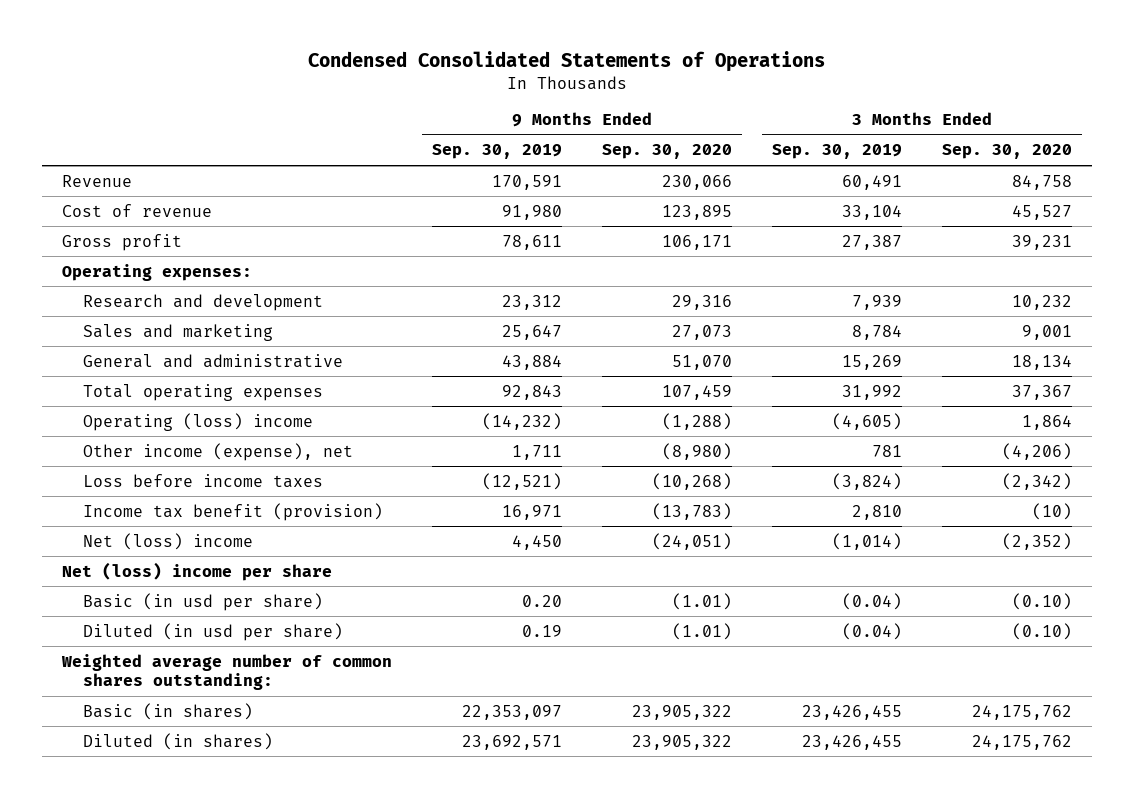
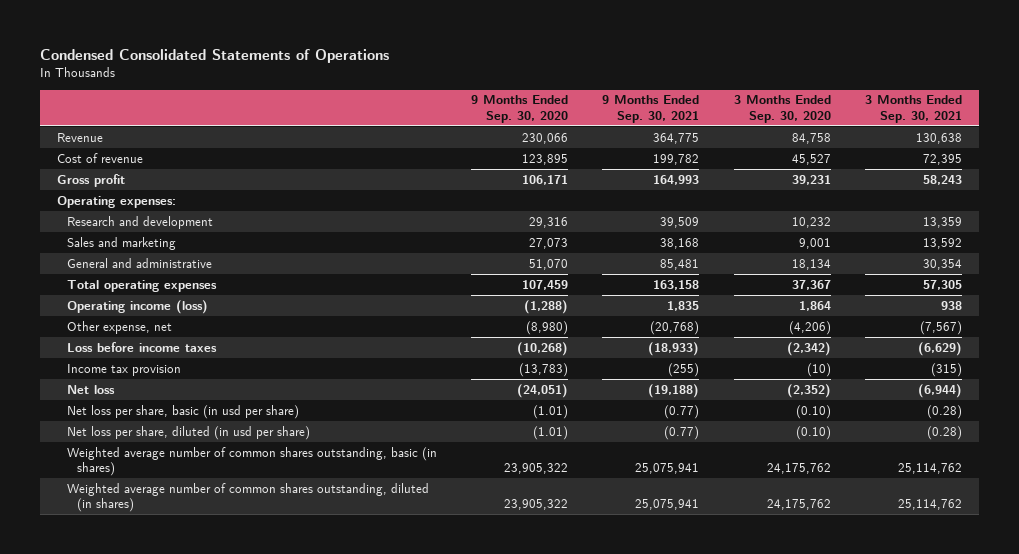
- | 9 Months Ended Sep. 30, 2019 | 9 Months Ended Sep. 30, 2020 | 3 Months Ended Sep. 30, 2019 | 3 Months Ended Sep. 30, 2020
+ | 9 Months Ended Sep. 30, 2020 | 9 Months Ended Sep. 30, 2021 | 3 Months Ended Sep. 30, 2020 | 3 Months Ended Sep. 30, 2021
- Operating (loss) income | (14,232) | (1,288) | (4,605) | 1,864
- Other income (expense), net | 1,711 | (8,980) | 781 | (4,206)
+ Operating income (loss) | (1,288) | 1,835 | 1,864 | 938
+ Other expense, net | (8,980) | (20,768) | (4,206) | (7,567)
- Income tax benefit (provision) | 16,971 | (13,783) | 2,810 | (10)
- Net (loss) income | 4,450 | (24,051) | (1,014) | (2,352)
- Net (loss) income per share
- Basic (in usd per share) | 0.20 | (1.01) | (0.04) | (0.10)
- Diluted (in usd per share) | 0.19 | (1.01) | (0.04) | (0.10)
- Weighted average number of common shares outstanding:
- Basic (in shares) | 22,353,097 | 23,905,322 | 23,426,455 | 24,175,762
- Diluted (in shares) | 23,692,571 | 23,905,322 | 23,426,455 | 24,175,762
+ Income tax provision | (13,783) | (255) | (10) | (315)
+ Net loss | (24,051) | (19,188) | (2,352) | (6,944)
+ Net loss per share, basic (in usd per share) | (1.01) | (0.77) | (0.10) | (0.28)
+ Net loss per share, diluted (in usd per share) | (1.01) | (0.77) | (0.10) | (0.28)
+ Weighted average number of common shares outstanding, basic (in shares) | 23,905,322 | 25,075,941 | 24,175,762 | 25,114,762
+ Weighted average number of common shares outstanding, diluted (in shares) | 23,905,322 | 25,075,941 | 24,175,762 | 25,114,762

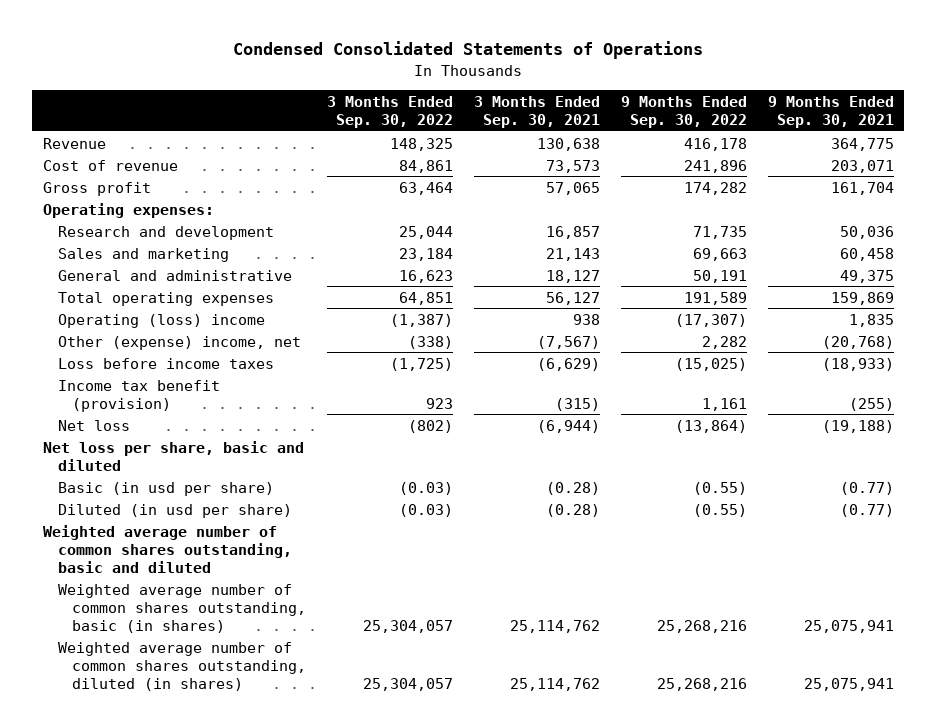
- | 9 Months Ended Sep. 30, 2020 | 9 Months Ended Sep. 30, 2021 | 3 Months Ended Sep. 30, 2020 | 3 Months Ended Sep. 30, 2021
+ | 3 Months Ended Sep. 30, 2022 | 3 Months Ended Sep. 30, 2021 | 9 Months Ended Sep. 30, 2022 | 9 Months Ended Sep. 30, 2021
- Cost of revenue | 123,895 | 199,782 | 45,527 | 72,395
- Gross profit | 106,171 | 164,993 | 39,231 | 58,243
+ Cost of revenue | 84,861 | 73,573 | 241,896 | 203,071
+ Gross profit | 63,464 | 57,065 | 174,282 | 161,704
- Research and development | 29,316 | 39,509 | 10,232 | 13,359
- Sales and marketing | 27,073 | 38,168 | 9,001 | 13,592
- General and administrative | 51,070 | 85,481 | 18,134 | 30,354
- Total operating expenses | 107,459 | 163,158 | 37,367 | 57,305
- Operating income (loss) | (1,288) | 1,835 | 1,864 | 938
- Other expense, net | (8,980) | (20,768) | (4,206) | (7,567)
+ Research and development | 25,044 | 16,857 | 71,735 | 50,036
+ Sales and marketing | 23,184 | 21,143 | 69,663 | 60,458
+ General and administrative | 16,623 | 18,127 | 50,191 | 49,375
+ Total operating expenses | 64,851 | 56,127 | 191,589 | 159,869
+ Operating (loss) income | (1,387) | 938 | (17,307) | 1,835
+ Other (expense) income, net | (338) | (7,567) | 2,282 | (20,768)
- Income tax provision | (13,783) | (255) | (10) | (315)
+ Income tax benefit (provision) | 923 | (315) | 1,161 | (255)
- Net loss per share, basic (in usd per share) | (1.01) | (0.77) | (0.10) | (0.28)
- Net loss per share, diluted (in usd per share) | (1.01) | (0.77) | (0.10) | (0.28)
+ Net loss per share, basic and diluted
+ Basic (in usd per share) | (0.03) | (0.28) | (0.55) | (0.77)
+ Diluted (in usd per share) | (0.03) | (0.28) | (0.55) | (0.77)
+ Weighted average number of common shares outstanding, basic and diluted

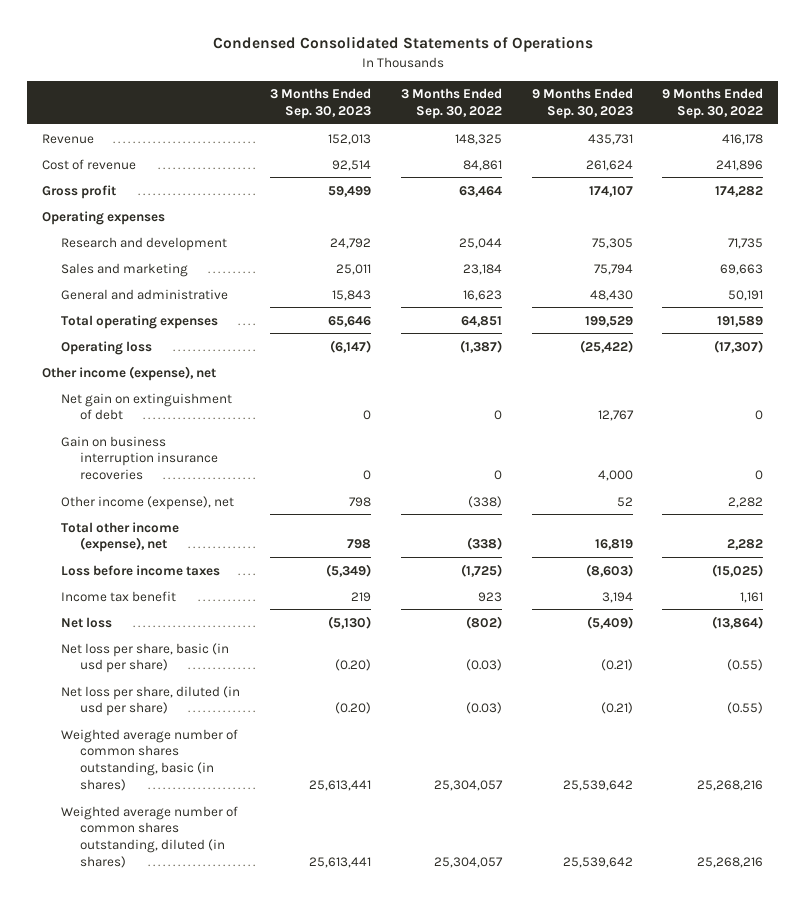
- | 3 Months Ended Sep. 30, 2022 | 3 Months Ended Sep. 30, 2021 | 9 Months Ended Sep. 30, 2022 | 9 Months Ended Sep. 30, 2021
+ | 3 Months Ended Sep. 30, 2023 | 3 Months Ended Sep. 30, 2022 | 9 Months Ended Sep. 30, 2023 | 9 Months Ended Sep. 30, 2022
- Operating expenses:
+ Operating expenses
- Operating (loss) income | (1,387) | 938 | (17,307) | 1,835
- Other (expense) income, net | (338) | (7,567) | 2,282 | (20,768)
+ Operating loss | (6,147) | (1,387) | (25,422) | (17,307)
+ Other income (expense), net
+ Net gain on extinguishment of debt | 0 | 0 | 12,767 | 0
+ Gain on business interruption insurance recoveries | 0 | 0 | 4,000 | 0
+ Other income (expense), net | 798 | (338) | 52 | 2,282
+ Total other income (expense), net | 798 | (338) | 16,819 | 2,282
- Income tax benefit (provision) | 923 | (315) | 1,161 | (255)
+ Income tax benefit | 219 | 923 | 3,194 | 1,161
- Net loss per share, basic and diluted
- Basic (in usd per share) | (0.03) | (0.28) | (0.55) | (0.77)
- Diluted (in usd per share) | (0.03) | (0.28) | (0.55) | (0.77)
- Weighted average number of common shares outstanding, basic and diluted
+ Net loss per share, basic (in usd per share) | (0.20) | (0.03) | (0.21) | (0.55)
+ Net loss per share, diluted (in usd per share) | (0.20) | (0.03) | (0.21) | (0.55)

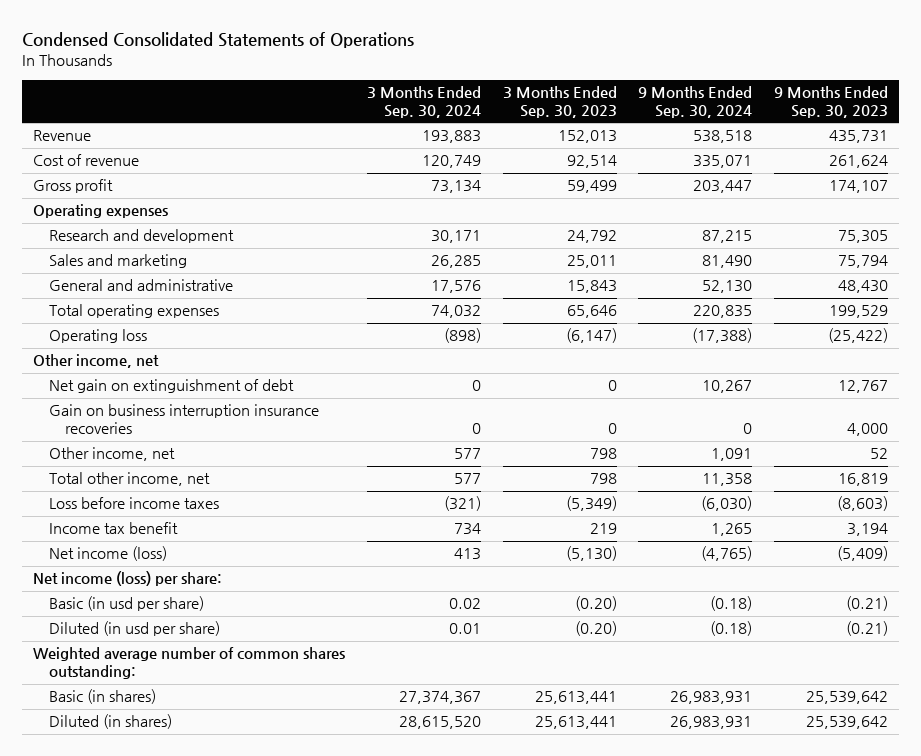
- | 3 Months Ended Sep. 30, 2023 | 3 Months Ended Sep. 30, 2022 | 9 Months Ended Sep. 30, 2023 | 9 Months Ended Sep. 30, 2022
+ | 3 Months Ended Sep. 30, 2024 | 3 Months Ended Sep. 30, 2023 | 9 Months Ended Sep. 30, 2024 | 9 Months Ended Sep. 30, 2023
- Other income (expense), net
+ Other income, net
- Other income (expense), net | 798 | (338) | 52 | 2,282
- Total other income (expense), net | 798 | (338) | 16,819 | 2,282
+ Other income, net | 577 | 798 | 1,091 | 52
+ Total other income, net | 577 | 798 | 11,358 | 16,819
- Net loss | (5,130) | (802) | (5,409) | (13,864)
- Net loss per share, basic (in usd per share) | (0.20) | (0.03) | (0.21) | (0.55)
- Net loss per share, diluted (in usd per share) | (0.20) | (0.03) | (0.21) | (0.55)
- Weighted average number of common shares outstanding, basic (in shares) | 25,613,441 | 25,304,057 | 25,539,642 | 25,268,216
- Weighted average number of common shares outstanding, diluted (in shares) | 25,613,441 | 25,304,057 | 25,539,642 | 25,268,216
+ Net income (loss) | 413 | (5,130) | (4,765) | (5,409)
+ Net income (loss) per share:
+ Basic (in usd per share) | 0.02 | (0.20) | (0.18) | (0.21)
+ Diluted (in usd per share) | 0.01 | (0.20) | (0.18) | (0.21)
+ Weighted average number of common shares outstanding:
+ Basic (in shares) | 27,374,367 | 25,613,441 | 26,983,931 | 25,539,642
+ Diluted (in shares) | 28,615,520 | 25,613,441 | 26,983,931 | 25,539,642

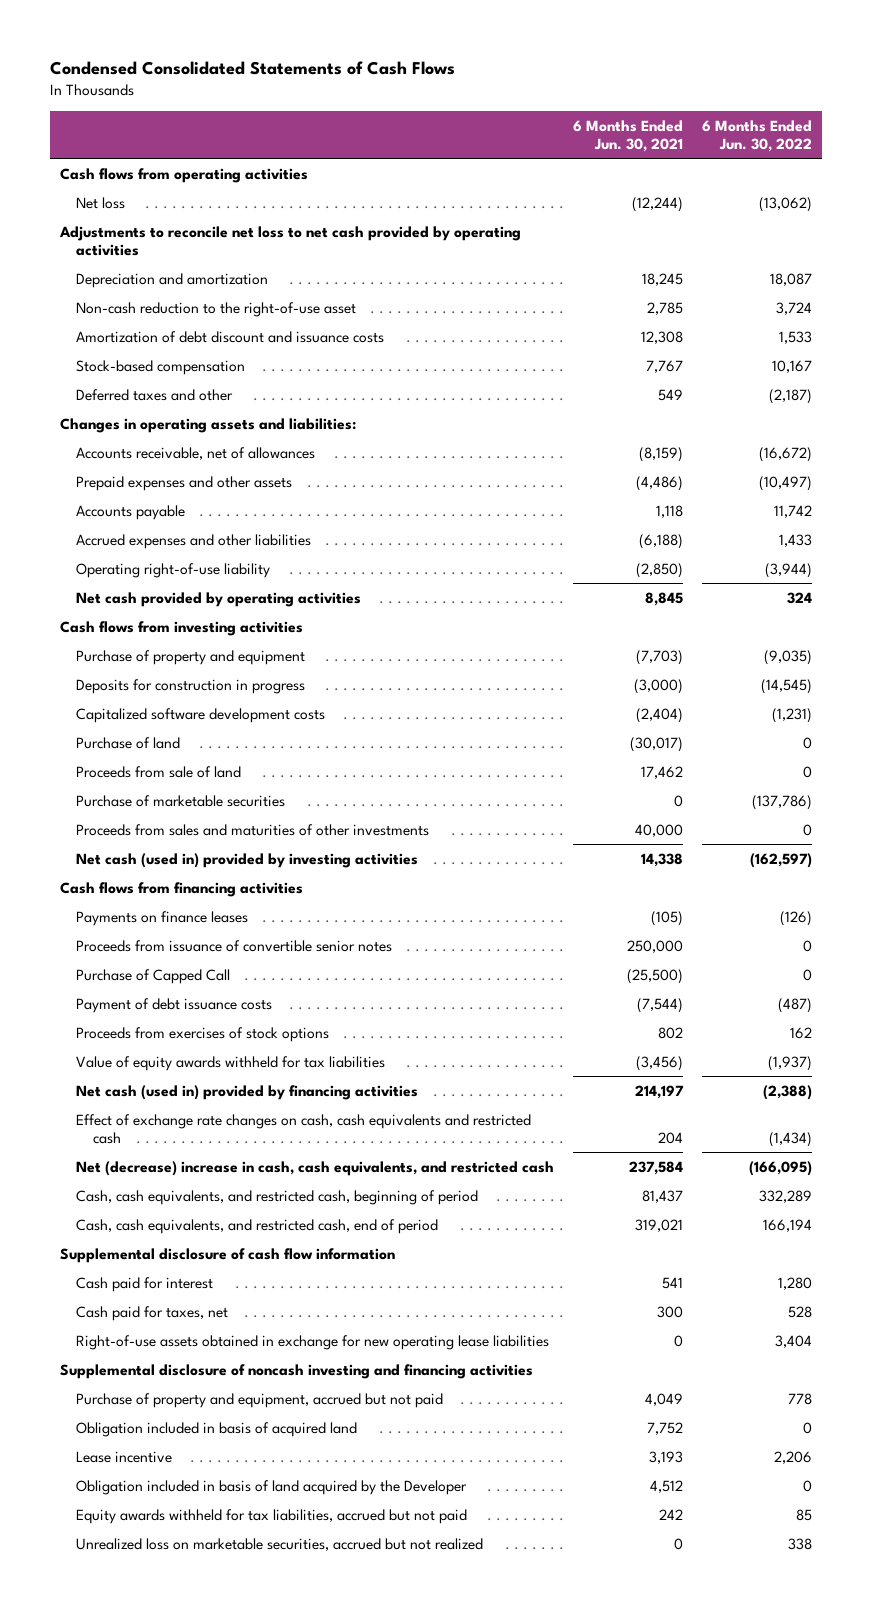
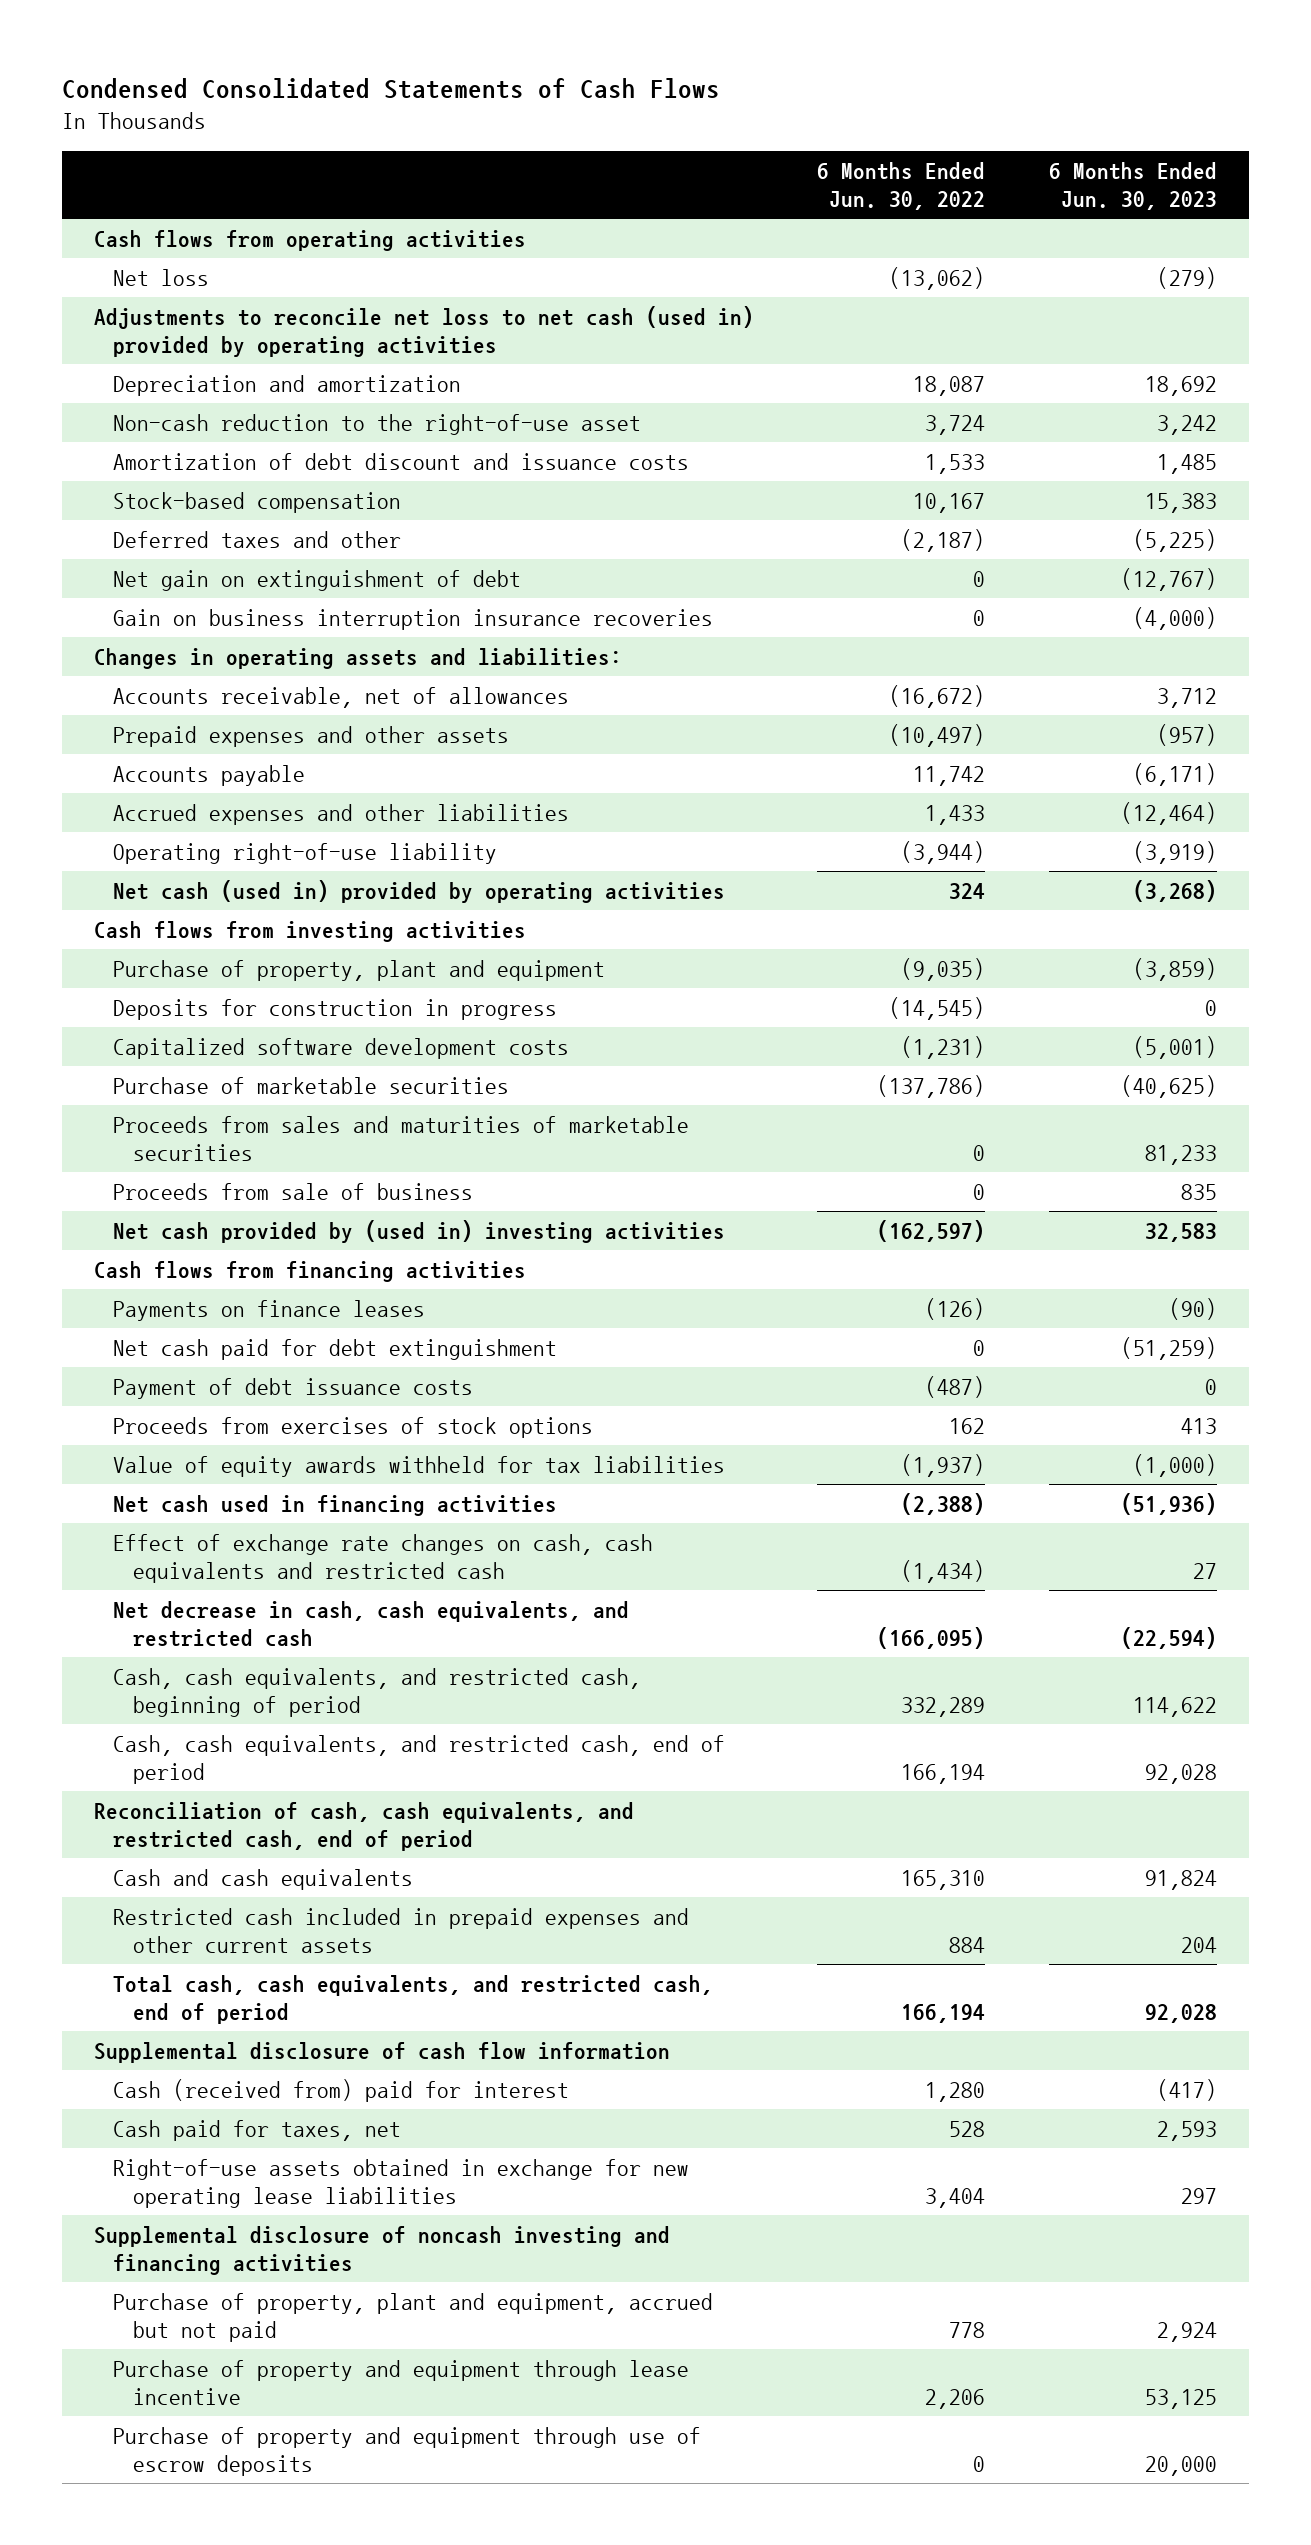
- | 6 Months Ended Jun. 30, 2021 | 6 Months Ended Jun. 30, 2022
+ | 6 Months Ended Jun. 30, 2022 | 6 Months Ended Jun. 30, 2023
- Adjustments to reconcile net loss to net cash provided by operating activities
+ Adjustments to reconcile net loss to net cash (used in) provided by operating activities
+ Net gain on extinguishment of debt | 0 | (12,767)
+ Gain on business interruption insurance recoveries | 0 | (4,000)
- Net cash provided by operating activities | 8,845 | 324
+ Net cash (used in) provided by operating activities | 324 | (3,268)
- Purchase of property and equipment | (7,703) | (9,035)
+ Purchase of property, plant and equipment | (9,035) | (3,859)
- Purchase of land | (30,017) | 0
- Proceeds from sale of land | 17,462 | 0
- Proceeds from sales and maturities of other investments | 40,000 | 0
- Net cash (used in) provided by investing activities | 14,338 | (162,597)
+ Proceeds from sales and maturities of marketable securities | 0 | 81,233
+ Proceeds from sale of business | 0 | 835
+ Net cash provided by (used in) investing activities | (162,597) | 32,583
- Proceeds from issuance of convertible senior notes | 250,000 | 0
- Purchase of Capped Call | (25,500) | 0
+ Net cash paid for debt extinguishment | 0 | (51,259)
- Net cash (used in) provided by financing activities | 214,197 | (2,388)
+ Net cash used in financing activities | (2,388) | (51,936)
- Net (decrease) increase in cash, cash equivalents, and restricted cash | 237,584 | (166,095)
+ Net decrease in cash, cash equivalents, and restricted cash | (166,095) | (22,594)
+ Reconciliation of cash, cash equivalents, and restricted cash, end of period
+ Cash and cash equivalents | 165,310 | 91,824
+ Restricted cash included in prepaid expenses and other current assets | 884 | 204
+ Total cash, cash equivalents, and restricted cash, end of period | 166,194 | 92,028
- Cash paid for interest | 541 | 1,280
+ Cash (received from) paid for interest | 1,280 | (417)
- Purchase of property and equipment, accrued but not paid | 4,049 | 778
- Obligation included in basis of acquired land | 7,752 | 0
- Lease incentive | 3,193 | 2,206
- Obligation included in basis of land acquired by the Developer | 4,512 | 0
- Equity awards withheld for tax liabilities, accrued but not paid | 242 | 85
- Unrealized loss on marketable securities, accrued but not realized | 0 | 338
+ Purchase of property, plant and equipment, accrued but not paid | 778 | 2,924
+ Purchase of property and equipment through lease incentive | 2,206 | 53,125
+ Purchase of property and equipment through use of escrow deposits | 0 | 20,000

